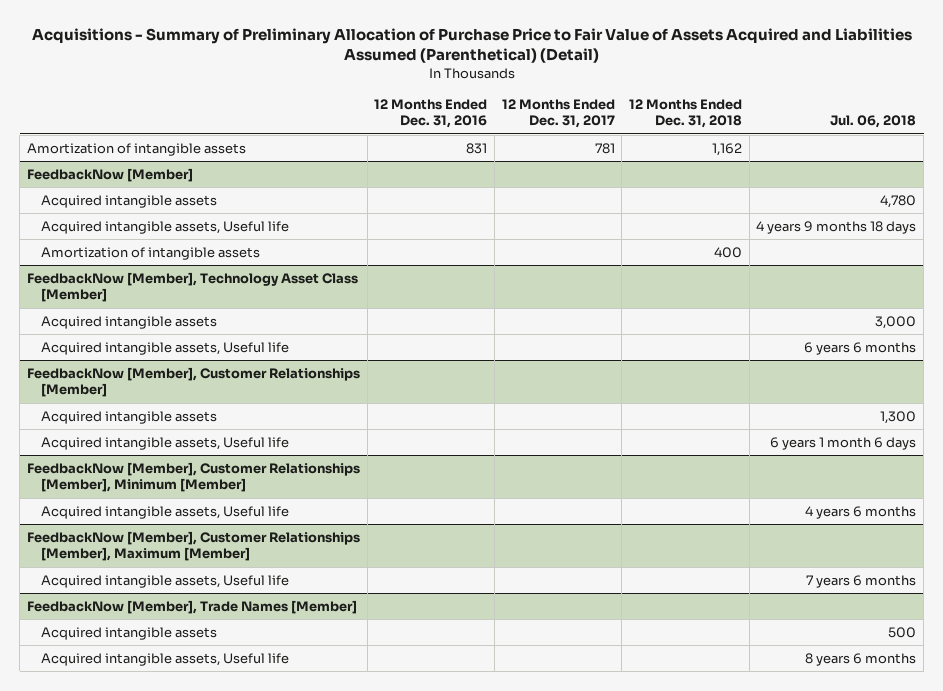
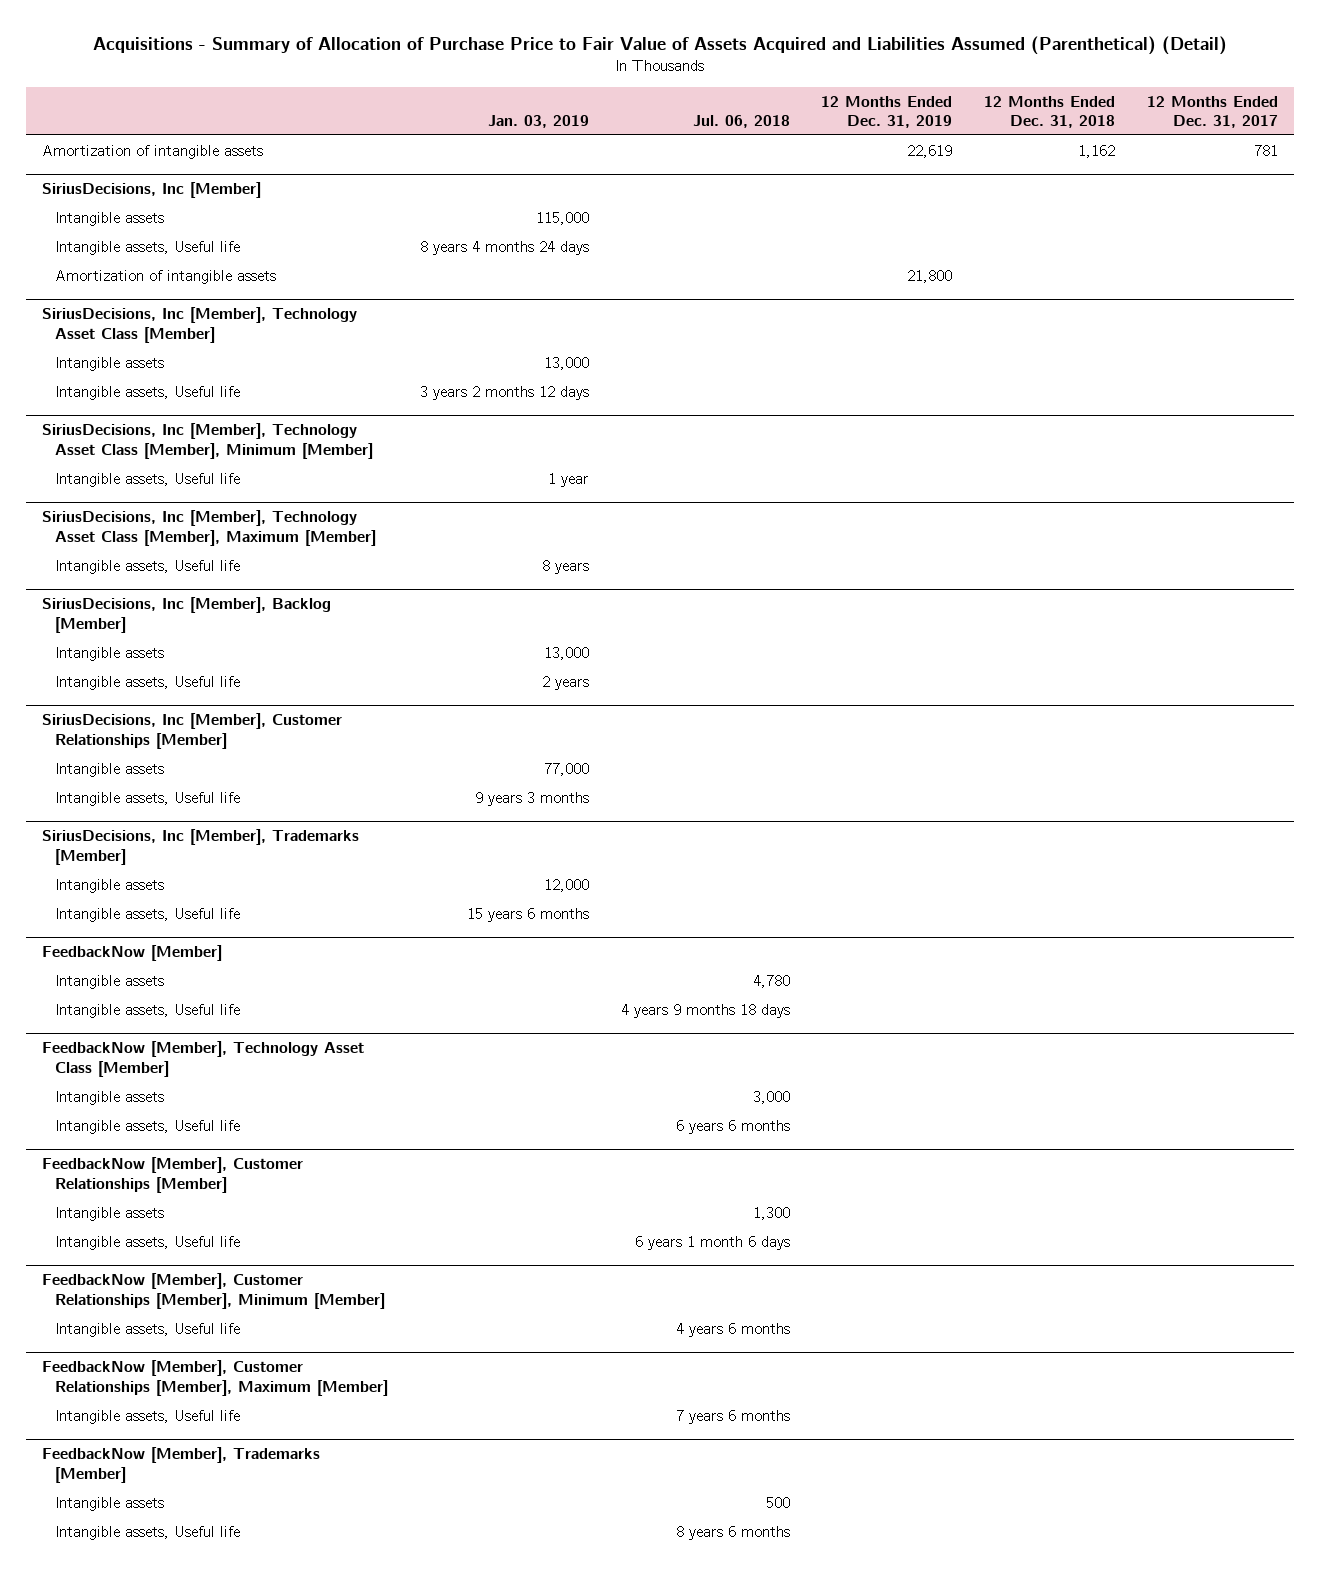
- Acquisitions - Summary of Preliminary Allocation of Purchase Price to Fair Value of Assets Acquired and Liabilities Assumed (Parenthetical) (Detail)
+ Acquisitions - Summary of Allocation of Purchase Price to Fair Value of Assets Acquired and Liabilities Assumed (Parenthetical) (Detail)
- | 12 Months Ended Dec. 31, 2016 | 12 Months Ended Dec. 31, 2017 | 12 Months Ended Dec. 31, 2018 | Jul. 06, 2018
+ | Jan. 03, 2019 | Jul. 06, 2018 | 12 Months Ended Dec. 31, 2019 | 12 Months Ended Dec. 31, 2018 | 12 Months Ended Dec. 31, 2017
+ SiriusDecisions, Inc [Member]
+ Intangible assets | 115,000 | | | |
+ Intangible assets, Useful life | 8 years 4 months 24 days | | | |
+ Amortization of intangible assets | | | 21,800 | |
+ SiriusDecisions, Inc [Member], Technology Asset Class [Member]
+ Intangible assets | 13,000 | | | |
+ Intangible assets, Useful life | 3 years 2 months 12 days | | | |
+ SiriusDecisions, Inc [Member], Technology Asset Class [Member], Minimum [Member]
+ Intangible assets, Useful life | 1 year | | | |
+ SiriusDecisions, Inc [Member], Technology Asset Class [Member], Maximum [Member]
+ Intangible assets, Useful life | 8 years | | | |
+ SiriusDecisions, Inc [Member], Backlog [Member]
+ Intangible assets | 13,000 | | | |
+ Intangible assets, Useful life | 2 years | | | |
+ SiriusDecisions, Inc [Member], Customer Relationships [Member]
+ Intangible assets | 77,000 | | | |
+ Intangible assets, Useful life | 9 years 3 months | | | |
+ SiriusDecisions, Inc [Member], Trademarks [Member]
+ Intangible assets | 12,000 | | | |
+ Intangible assets, Useful life | 15 years 6 months | | | |
@ FeedbackNow [Member]
- Acquired intangible assets | | | | 4,780
- Acquired intangible assets, Useful life | | | | 4 years 9 months 18 days
- Amortization of intangible assets | | | 400 |
+ Intangible assets | | 4,780 | | |
+ Intangible assets, Useful life | | 4 years 9 months 18 days | | |
@ FeedbackNow [Member], Technology Asset Class [Member]
- Acquired intangible assets | | | | 3,000
- Acquired intangible assets, Useful life | | | | 6 years 6 months
+ Intangible assets | | 3,000 | | |
+ Intangible assets, Useful life | | 6 years 6 months | | |
@ FeedbackNow [Member], Customer Relationships [Member]
- Acquired intangible assets | | | | 1,300
- Acquired intangible assets, Useful life | | | | 6 years 1 month 6 days
+ Intangible assets | | 1,300 | | |
+ Intangible assets, Useful life | | 6 years 1 month 6 days | | |
@ FeedbackNow [Member], Customer Relationships [Member], Minimum [Member]
- Acquired intangible assets, Useful life | | | | 4 years 6 months
+ Intangible assets, Useful life | | 4 years 6 months | | |
@ FeedbackNow [Member], Customer Relationships [Member], Maximum [Member]
- Acquired intangible assets, Useful life | | | | 7 years 6 months
- FeedbackNow [Member], Trade Names [Member]
- Acquired intangible assets | | | | 500
- Acquired intangible assets, Useful life | | | | 8 years 6 months
@ FeedbackNow [Member], Customer Relationships [Member], Maximum [Member]
+ Intangible assets, Useful life | | 7 years 6 months | | |
+ FeedbackNow [Member], Trademarks [Member]
+ Intangible assets | | 500 | | |
+ Intangible assets, Useful life | | 8 years 6 months | | |

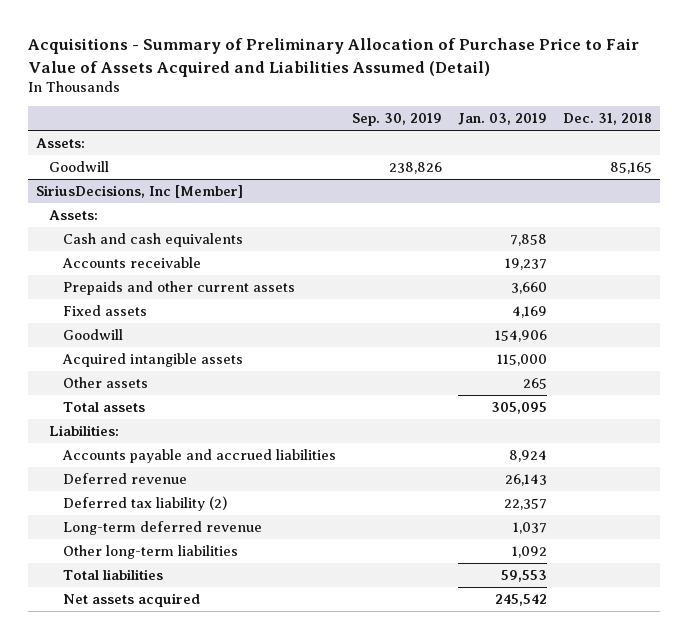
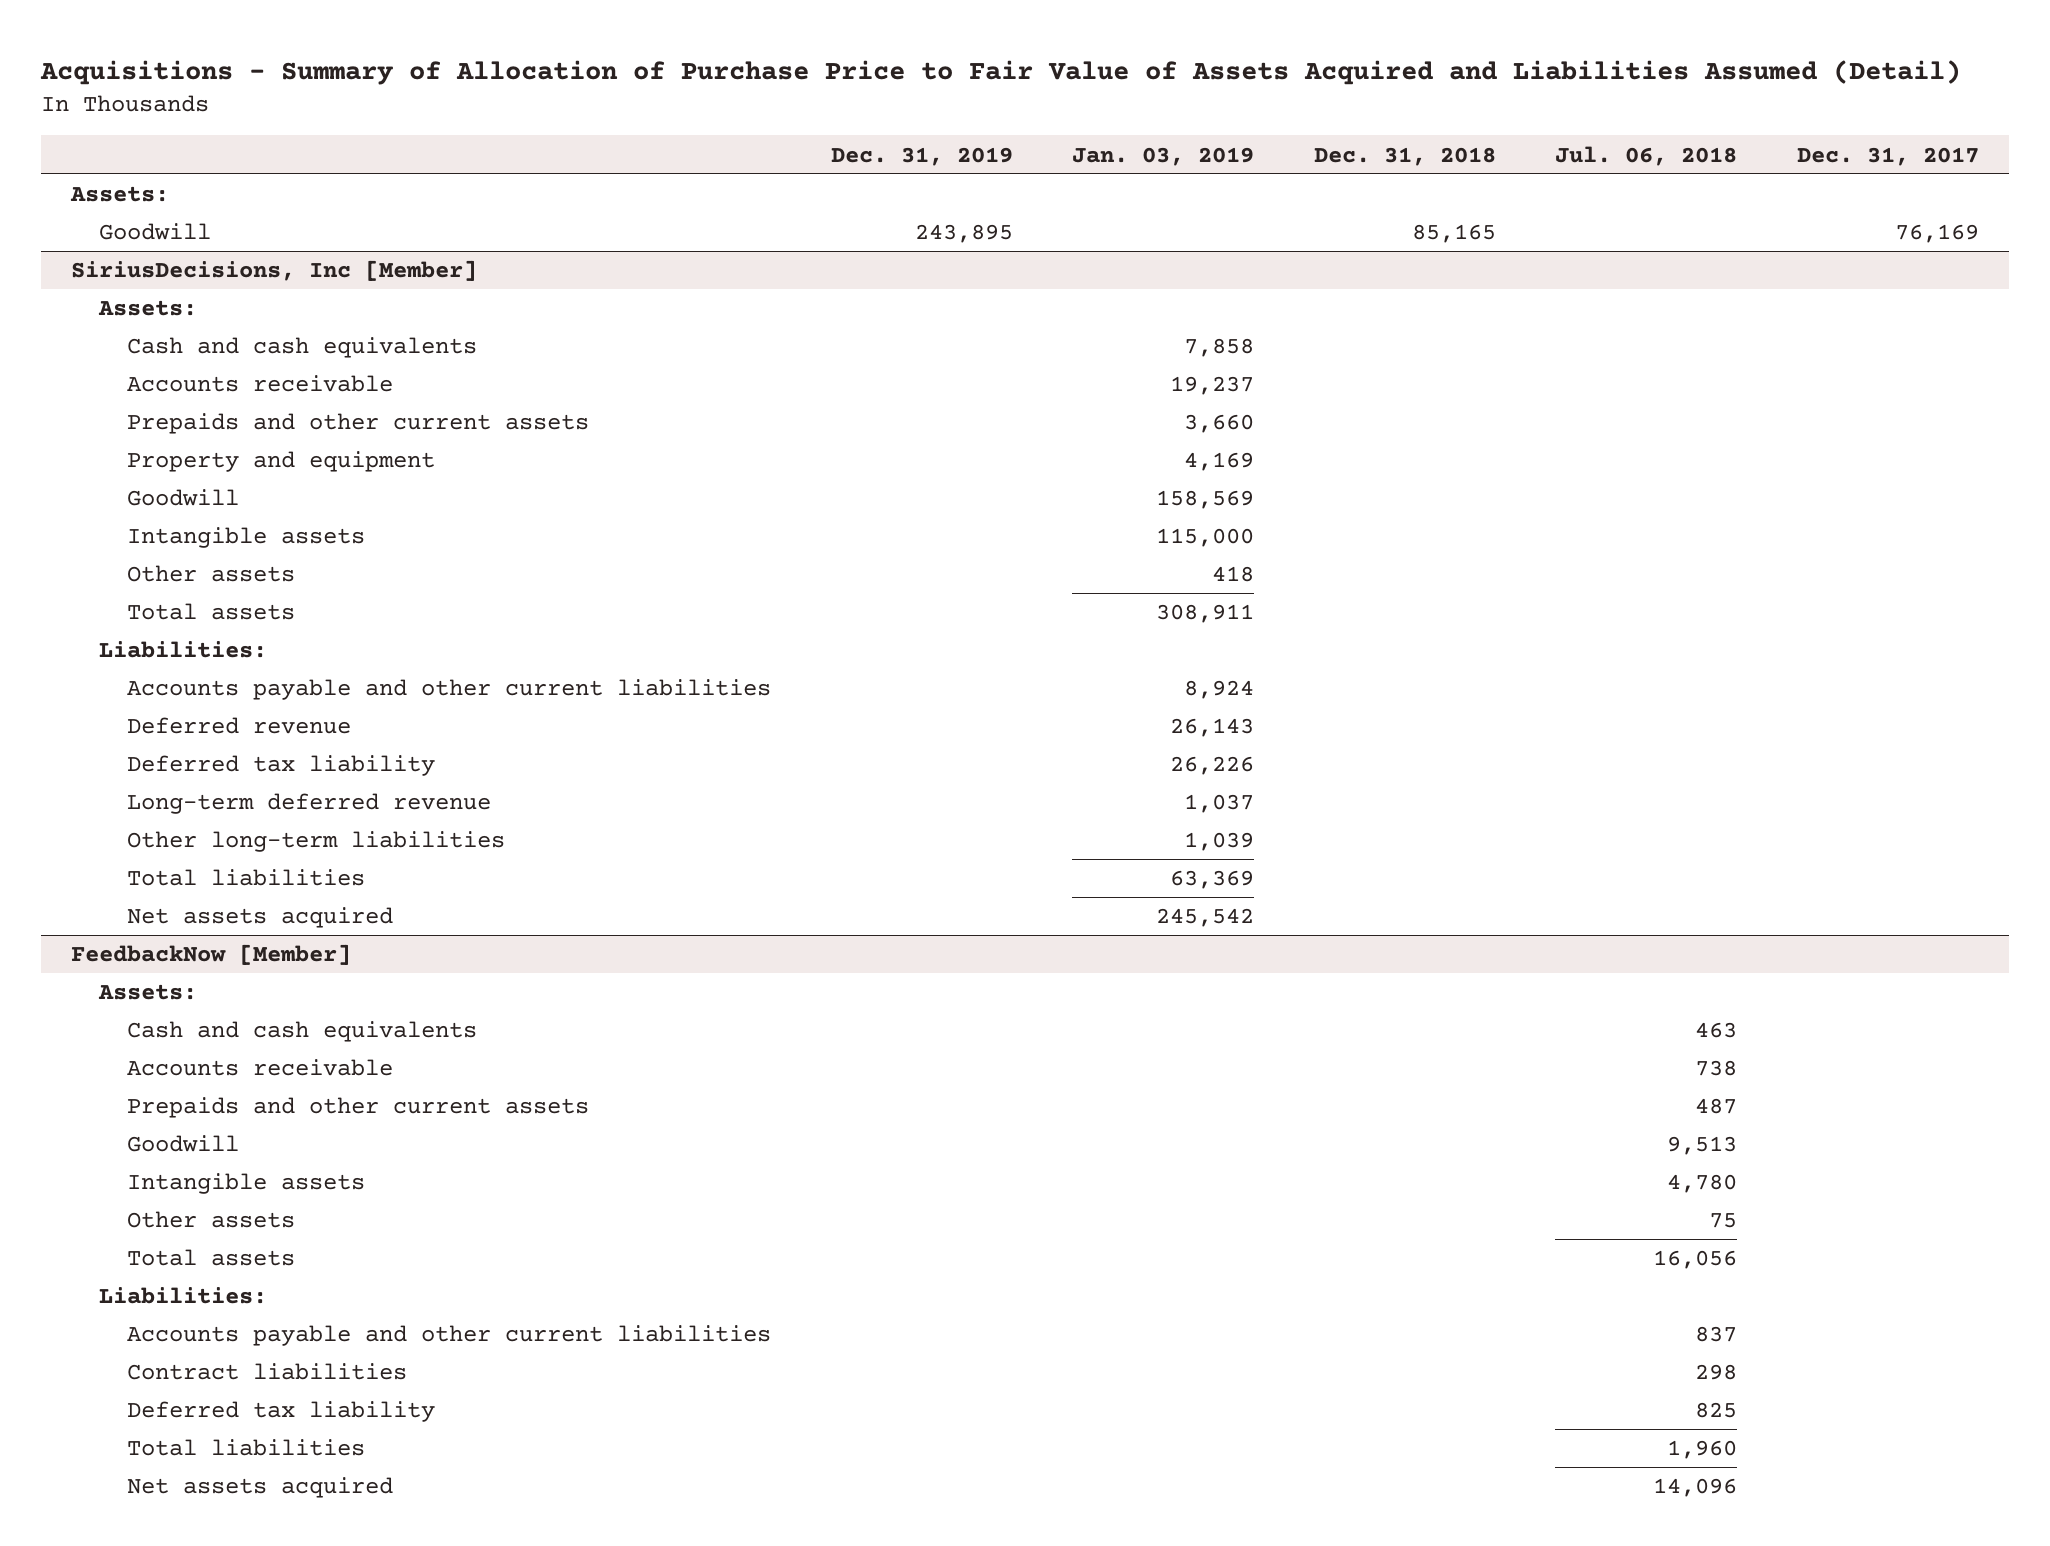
- Acquisitions - Summary of Preliminary Allocation of Purchase Price to Fair Value of Assets Acquired and Liabilities Assumed (Detail)
+ Acquisitions - Summary of Allocation of Purchase Price to Fair Value of Assets Acquired and Liabilities Assumed (Detail)
- | Sep. 30, 2019 | Jan. 03, 2019 | Dec. 31, 2018
+ | Dec. 31, 2019 | Jan. 03, 2019 | Dec. 31, 2018 | Jul. 06, 2018 | Dec. 31, 2017
@ SiriusDecisions, Inc [Member]
- Fixed assets | | 4,169 |
- Goodwill | | 154,906 |
- Acquired intangible assets | | 115,000 |
- Other assets | | 265 |
- Total assets | | 305,095 |
+ Property and equipment | | 4,169 | | |
+ Goodwill | | 158,569 | | |
+ Intangible assets | | 115,000 | | |
+ Other assets | | 418 | | |
+ Total assets | | 308,911 | | |
- Accounts payable and accrued liabilities | | 8,924 |
+ Accounts payable and other current liabilities | | 8,924 | | |
- Deferred tax liability (2) | | 22,357 |
+ Deferred tax liability | | 26,226 | | |
- Other long-term liabilities | | 1,092 |
- Total liabilities | | 59,553 |
+ Other long-term liabilities | | 1,039 | | |
+ Total liabilities | | 63,369 | | |
+ FeedbackNow [Member]
+ Assets:
+ Cash and cash equivalents | | | | 463 |
+ Accounts receivable | | | | 738 |
+ Prepaids and other current assets | | | | 487 |
+ Goodwill | | | | 9,513 |
+ Intangible assets | | | | 4,780 |
+ Other assets | | | | 75 |
+ Total assets | | | | 16,056 |
+ Liabilities:
+ Accounts payable and other current liabilities | | | | 837 |
+ Contract liabilities | | | | 298 |
+ Deferred tax liability | | | | 825 |
+ Total liabilities | | | | 1,960 |
+ Net assets acquired | | | | 14,096 |

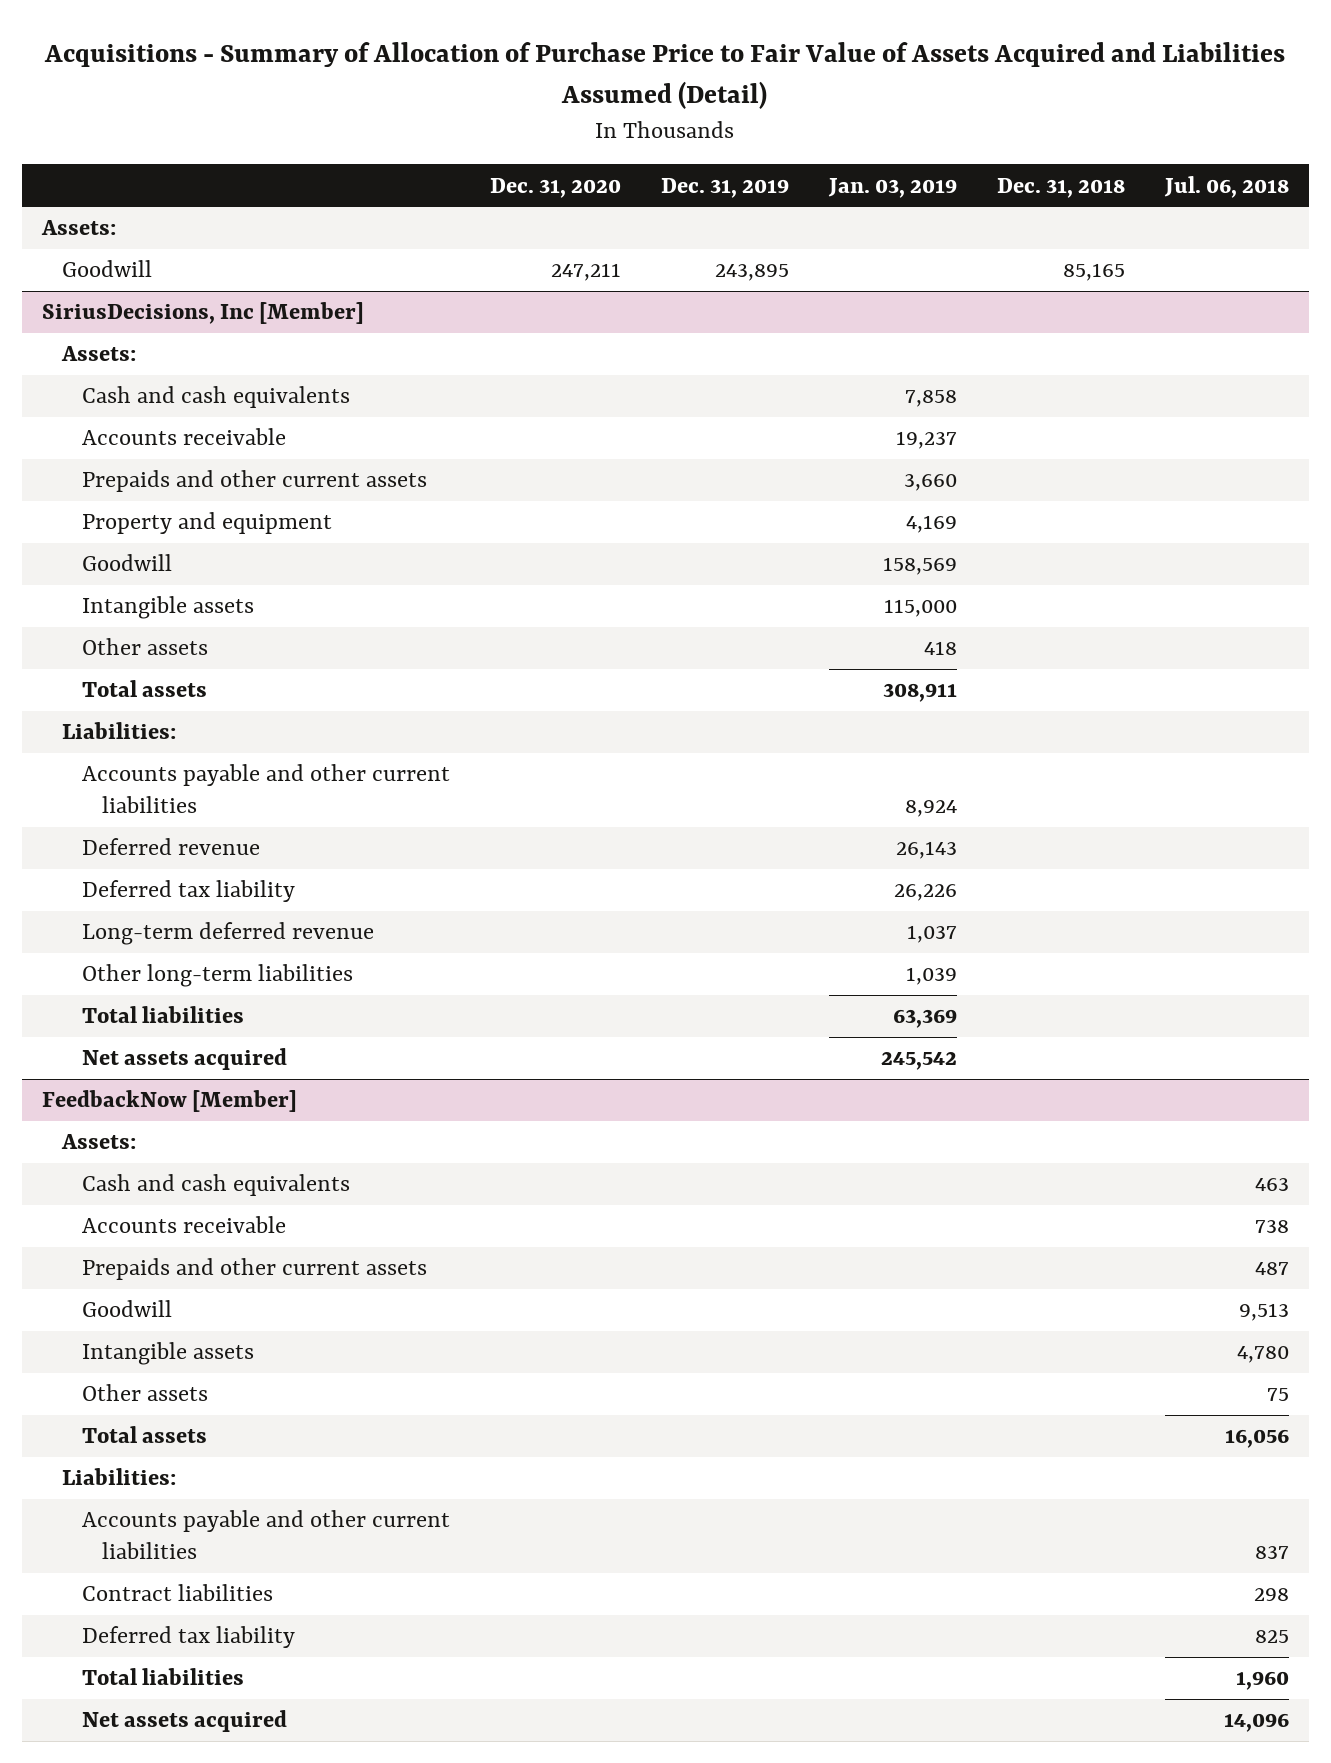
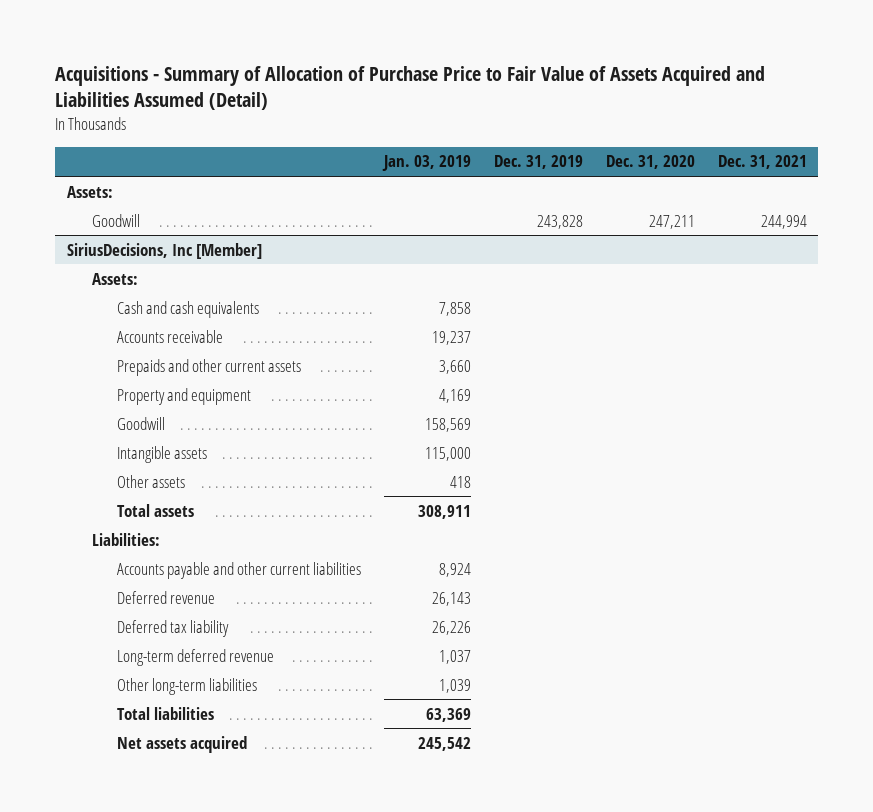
- | Dec. 31, 2020 | Dec. 31, 2019 | Jan. 03, 2019 | Dec. 31, 2018 | Jul. 06, 2018
+ | Jan. 03, 2019 | Dec. 31, 2019 | Dec. 31, 2020 | Dec. 31, 2021
- Goodwill | 247,211 | 243,895 | | 85,165 |
+ Goodwill | | 243,828 | 247,211 | 244,994
- FeedbackNow [Member]
- Assets:
- Cash and cash equivalents | | | | | 463
- Accounts receivable | | | | | 738
- Prepaids and other current assets | | | | | 487
- Goodwill | | | | | 9,513
- Intangible assets | | | | | 4,780
- Other assets | | | | | 75
- Total assets | | | | | 16,056
- Liabilities:
- Accounts payable and other current liabilities | | | | | 837
- Contract liabilities | | | | | 298
- Deferred tax liability | | | | | 825
- Total liabilities | | | | | 1,960
- Net assets acquired | | | | | 14,096

